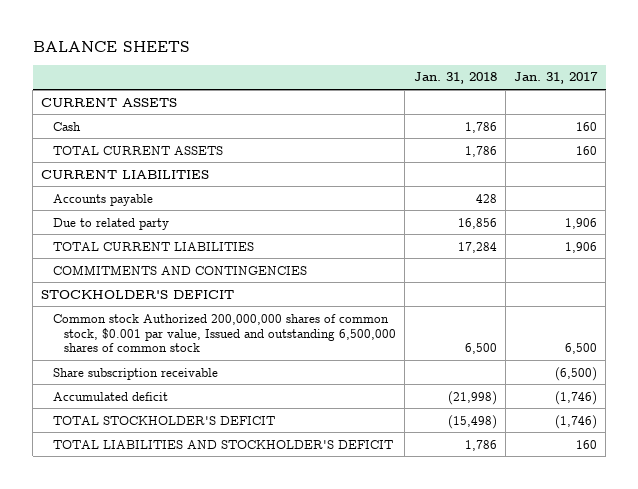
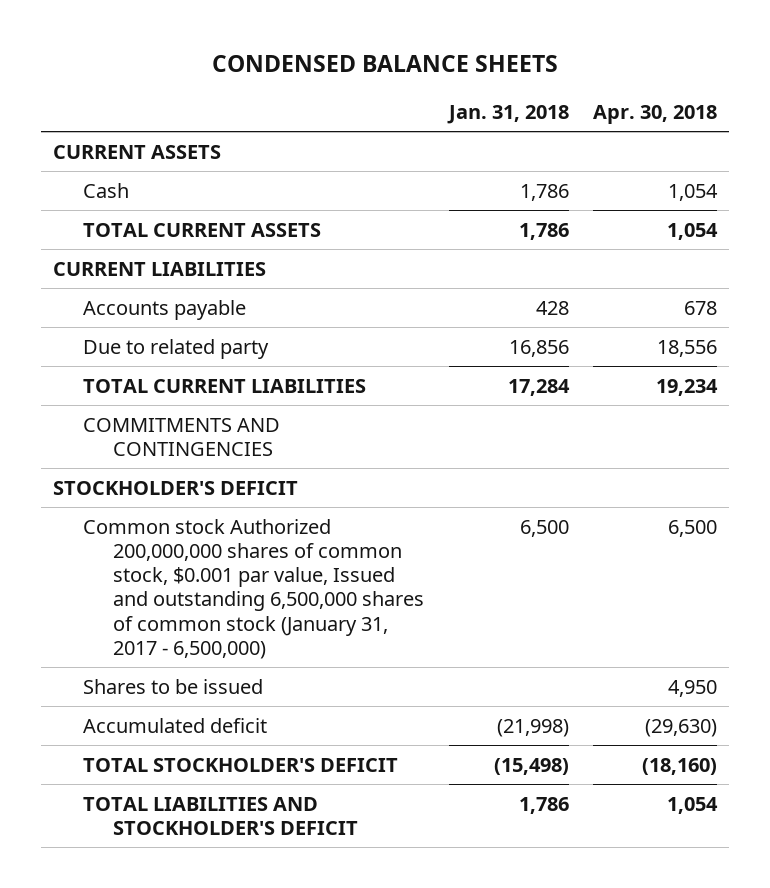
- BALANCE SHEETS
+ CONDENSED BALANCE SHEETS
- | Jan. 31, 2018 | Jan. 31, 2017
+ | Jan. 31, 2018 | Apr. 30, 2018
- Common stock Authorized 200,000,000 shares of common stock, $0.001 par value, Issued and outstanding 6,500,000 shares of common stock | 6,500 | 6,500
- Share subscription receivable | | (6,500)
+ Common stock Authorized 200,000,000 shares of common stock, $0.001 par value, Issued and outstanding 6,500,000 shares of common stock (January 31, 2017 - 6,500,000) | 6,500 | 6,500
+ Shares to be issued | | 4,950

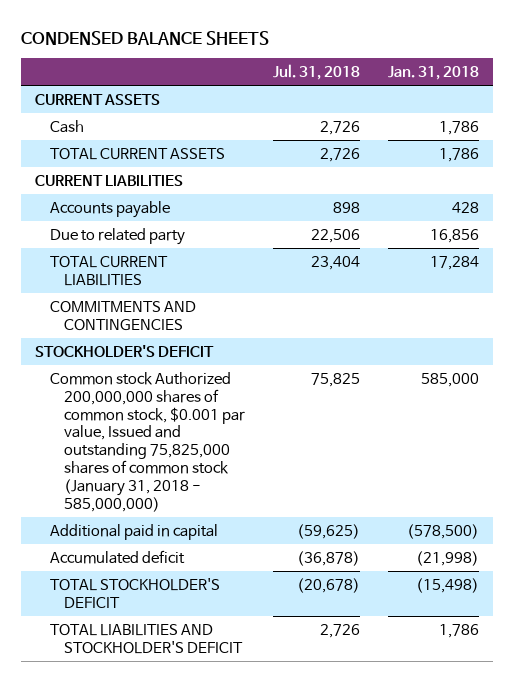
- | Jan. 31, 2018 | Apr. 30, 2018
+ | Jul. 31, 2018 | Jan. 31, 2018
- Common stock Authorized 200,000,000 shares of common stock, $0.001 par value, Issued and outstanding 6,500,000 shares of common stock (January 31, 2017 - 6,500,000) | 6,500 | 6,500
- Shares to be issued | | 4,950
+ Common stock Authorized 200,000,000 shares of common stock, $0.001 par value, Issued and outstanding 75,825,000 shares of common stock (January 31, 2018 - 585,000,000) | 75,825 | 585,000
+ Additional paid in capital | (59,625) | (578,500)

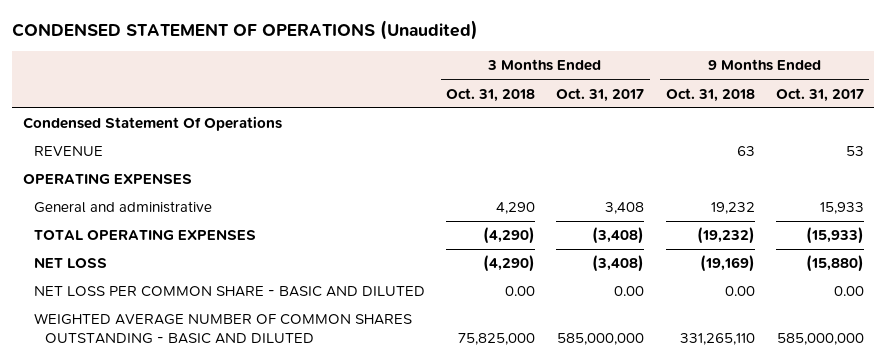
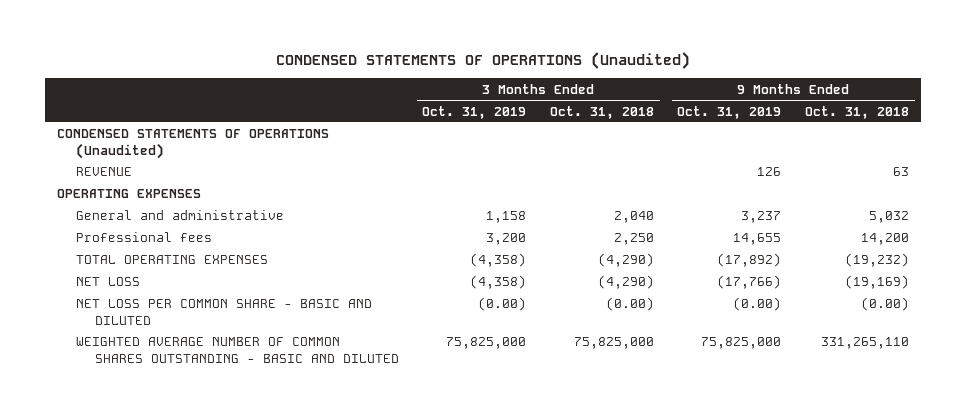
- CONDENSED STATEMENT OF OPERATIONS (Unaudited)
+ CONDENSED STATEMENTS OF OPERATIONS (Unaudited)
- | 3 Months Ended Oct. 31, 2018 | 3 Months Ended Oct. 31, 2017 | 9 Months Ended Oct. 31, 2018 | 9 Months Ended Oct. 31, 2017
+ | 3 Months Ended Oct. 31, 2019 | 3 Months Ended Oct. 31, 2018 | 9 Months Ended Oct. 31, 2019 | 9 Months Ended Oct. 31, 2018
- Condensed Statement Of Operations
+ CONDENSED STATEMENTS OF OPERATIONS (Unaudited)
- General and administrative | 4,290 | 3,408 | 19,232 | 15,933
+ General and administrative | 1,158 | 2,040 | 3,237 | 5,032
+ Professional fees | 3,200 | 2,250 | 14,655 | 14,200
- NET LOSS PER COMMON SHARE - BASIC AND DILUTED | 0.00 | 0.00 | 0.00 | 0.00
+ NET LOSS PER COMMON SHARE - BASIC AND DILUTED | (0.00) | (0.00) | (0.00) | (0.00)

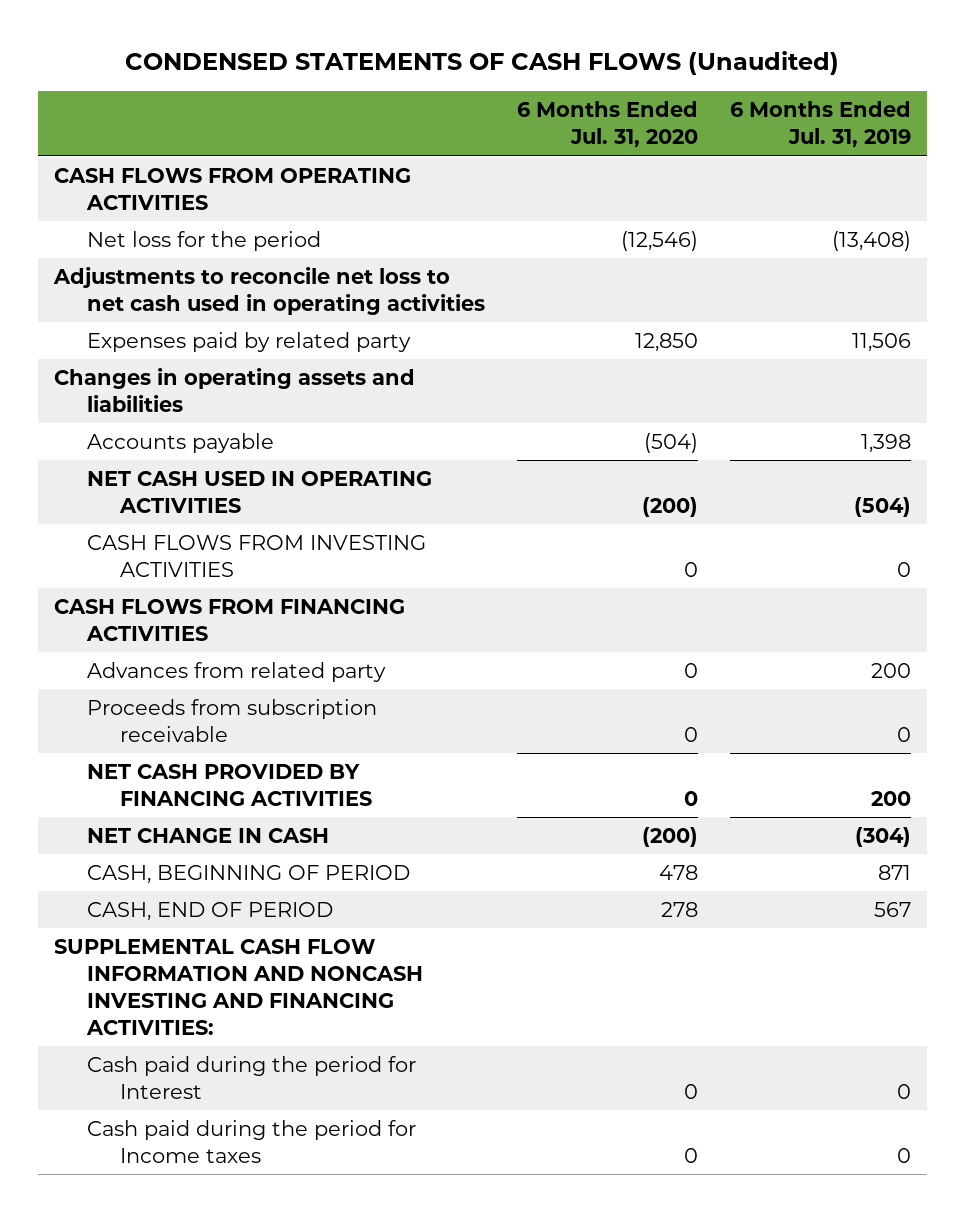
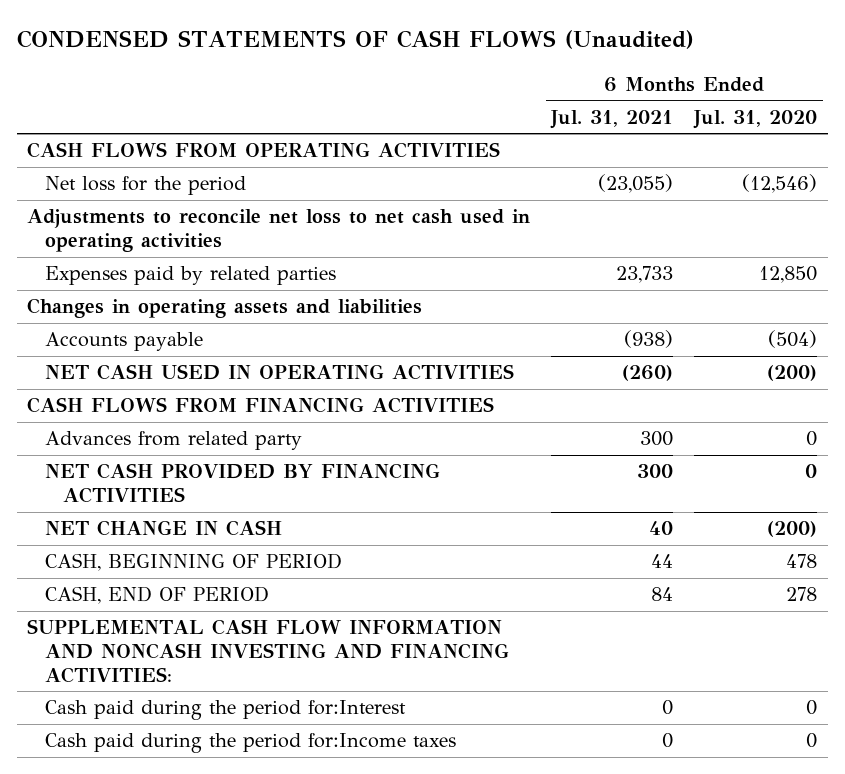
- | 6 Months Ended Jul. 31, 2020 | 6 Months Ended Jul. 31, 2019
+ | 6 Months Ended Jul. 31, 2021 | 6 Months Ended Jul. 31, 2020
- Expenses paid by related party | 12,850 | 11,506
+ Expenses paid by related parties | 23,733 | 12,850
- CASH FLOWS FROM INVESTING ACTIVITIES | 0 | 0
- Proceeds from subscription receivable | 0 | 0
- Cash paid during the period for Interest | 0 | 0
- Cash paid during the period for Income taxes | 0 | 0
+ Cash paid during the period for:Interest | 0 | 0
+ Cash paid during the period for:Income taxes | 0 | 0

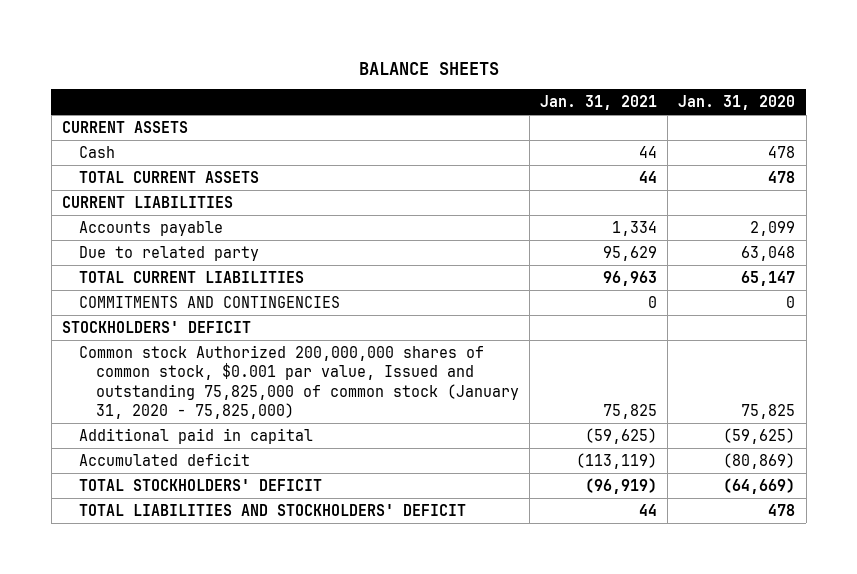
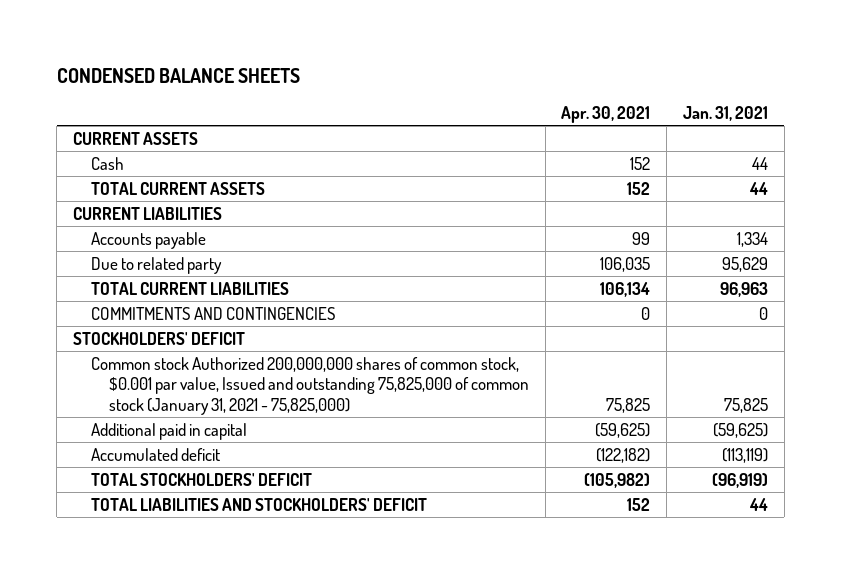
- BALANCE SHEETS
+ CONDENSED BALANCE SHEETS
- | Jan. 31, 2021 | Jan. 31, 2020
+ | Apr. 30, 2021 | Jan. 31, 2021
- Common stock Authorized 200,000,000 shares of common stock, $0.001 par value, Issued and outstanding 75,825,000 of common stock (January 31, 2020 - 75,825,000) | 75,825 | 75,825
+ Common stock Authorized 200,000,000 shares of common stock, $0.001 par value, Issued and outstanding 75,825,000 of common stock (January 31, 2021 - 75,825,000) | 75,825 | 75,825

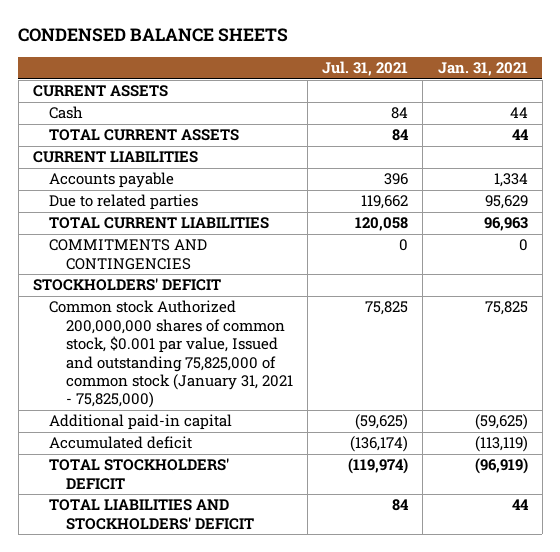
- | Apr. 30, 2021 | Jan. 31, 2021
+ | Jul. 31, 2021 | Jan. 31, 2021
- Due to related party | 106,035 | 95,629
+ Due to related parties | 119,662 | 95,629
- Additional paid in capital | (59,625) | (59,625)
+ Additional paid-in capital | (59,625) | (59,625)

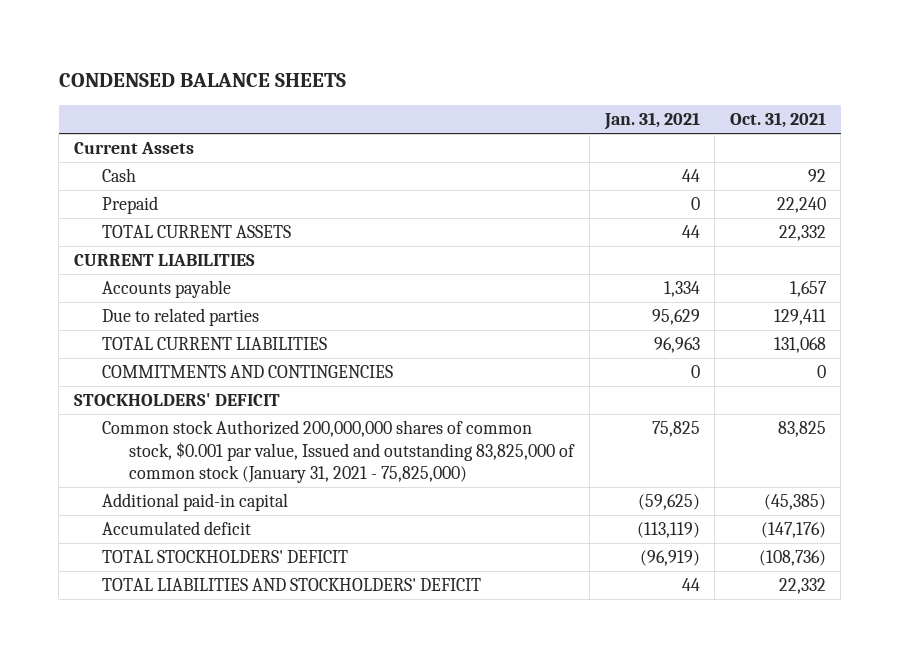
- | Jul. 31, 2021 | Jan. 31, 2021
+ | Jan. 31, 2021 | Oct. 31, 2021
- CURRENT ASSETS
+ Current Assets
+ Prepaid | 0 | 22,240
- Common stock Authorized 200,000,000 shares of common stock, $0.001 par value, Issued and outstanding 75,825,000 of common stock (January 31, 2021 - 75,825,000) | 75,825 | 75,825
+ Common stock Authorized 200,000,000 shares of common stock, $0.001 par value, Issued and outstanding 83,825,000 of common stock (January 31, 2021 - 75,825,000) | 75,825 | 83,825

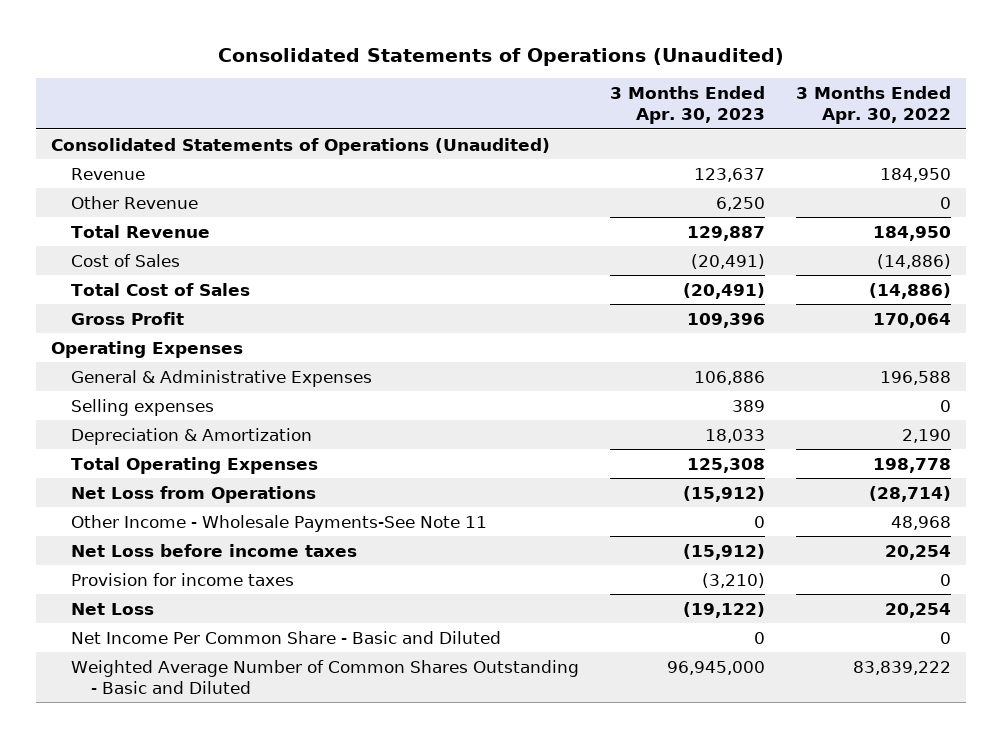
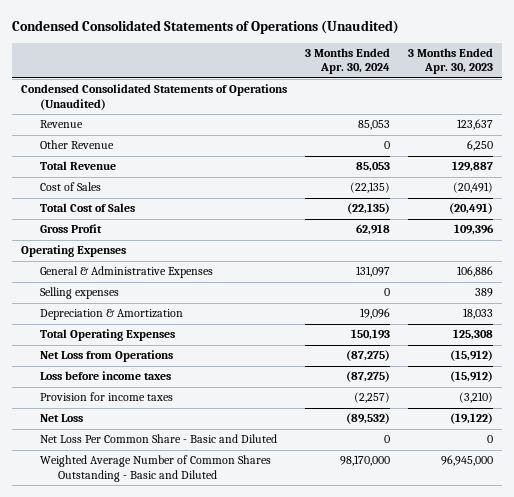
- Consolidated Statements of Operations (Unaudited)
+ Condensed Consolidated Statements of Operations (Unaudited)
- | 3 Months Ended Apr. 30, 2023 | 3 Months Ended Apr. 30, 2022
+ | 3 Months Ended Apr. 30, 2024 | 3 Months Ended Apr. 30, 2023
- Consolidated Statements of Operations (Unaudited)
+ Condensed Consolidated Statements of Operations (Unaudited)
- Other Income - Wholesale Payments-See Note 11 | 0 | 48,968
- Net Loss before income taxes | (15,912) | 20,254
+ Loss before income taxes | (87,275) | (15,912)
- Net Income Per Common Share - Basic and Diluted | 0 | 0
+ Net Loss Per Common Share - Basic and Diluted | 0 | 0

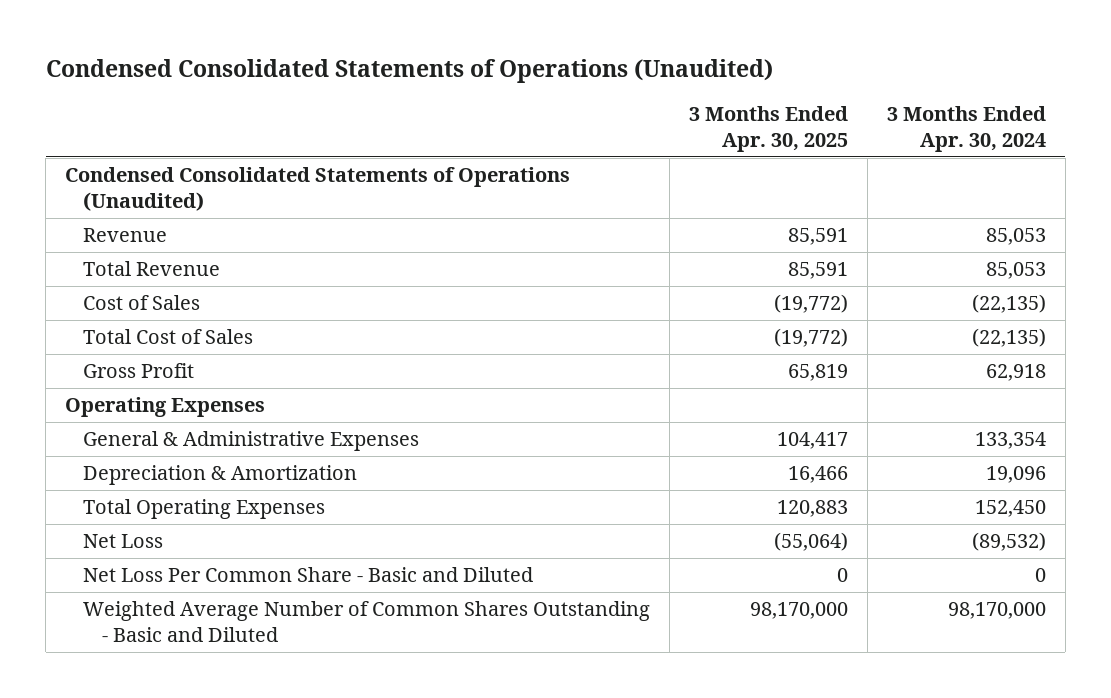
- | 3 Months Ended Apr. 30, 2024 | 3 Months Ended Apr. 30, 2023
+ | 3 Months Ended Apr. 30, 2025 | 3 Months Ended Apr. 30, 2024
- Other Revenue | 0 | 6,250
- General & Administrative Expenses | 131,097 | 106,886
- Selling expenses | 0 | 389
+ General & Administrative Expenses | 104,417 | 133,354
- Total Operating Expenses | 150,193 | 125,308
- Net Loss from Operations | (87,275) | (15,912)
- Loss before income taxes | (87,275) | (15,912)
- Provision for income taxes | (2,257) | (3,210)
+ Total Operating Expenses | 120,883 | 152,450

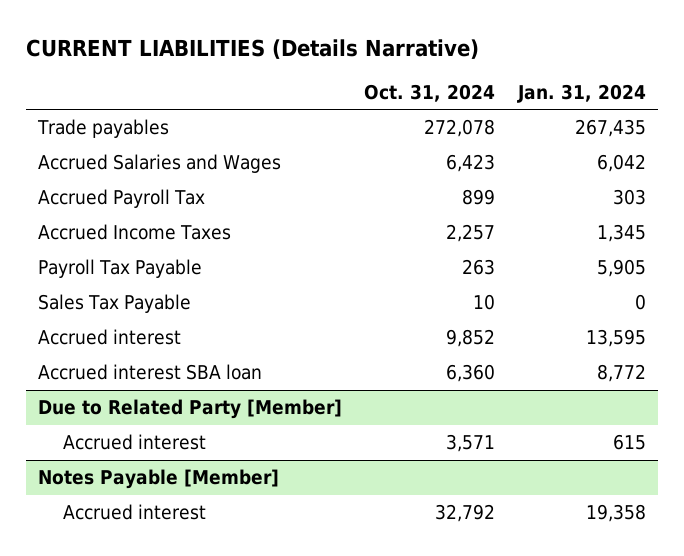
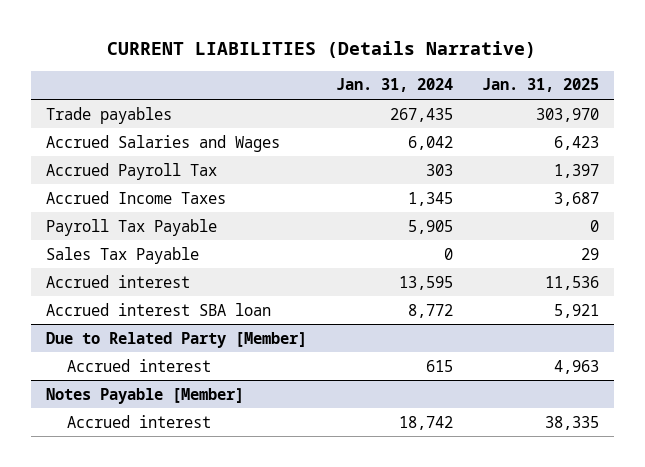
- | Oct. 31, 2024 | Jan. 31, 2024
+ | Jan. 31, 2024 | Jan. 31, 2025
@ Notes Payable [Member]
- Accrued interest | 32,792 | 19,358
+ Accrued interest | 18,742 | 38,335

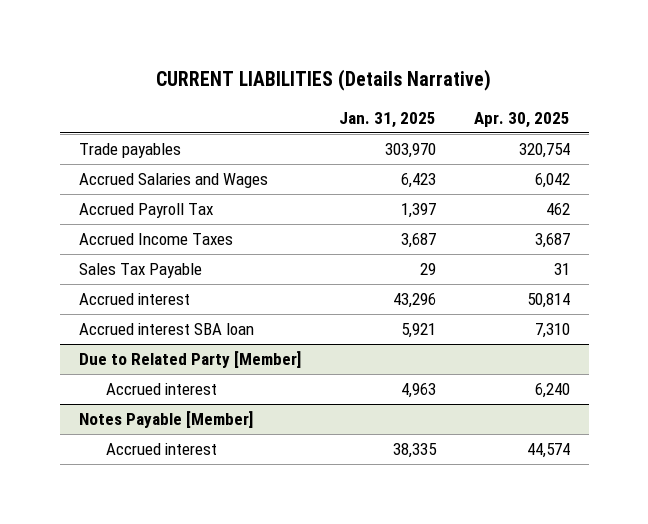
- | Jan. 31, 2024 | Jan. 31, 2025
+ | Jan. 31, 2025 | Apr. 30, 2025
- Payroll Tax Payable | 5,905 | 0
- Accrued interest | 13,595 | 11,536
+ Accrued interest | 43,296 | 50,814

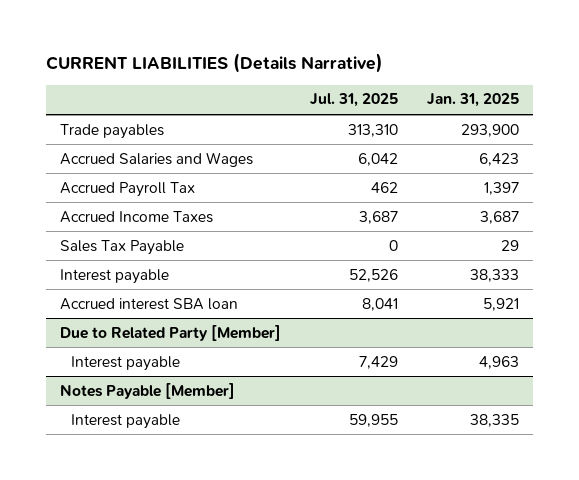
- | Jan. 31, 2025 | Apr. 30, 2025
+ | Jul. 31, 2025 | Jan. 31, 2025
- Trade payables | 303,970 | 320,754
+ Trade payables | 313,310 | 293,900
- Accrued interest | 43,296 | 50,814
+ Interest payable | 52,526 | 38,333
@ Due to Related Party [Member]
- Accrued interest | 4,963 | 6,240
+ Interest payable | 7,429 | 4,963
@ Notes Payable [Member]
- Accrued interest | 38,335 | 44,574
+ Interest payable | 59,955 | 38,335

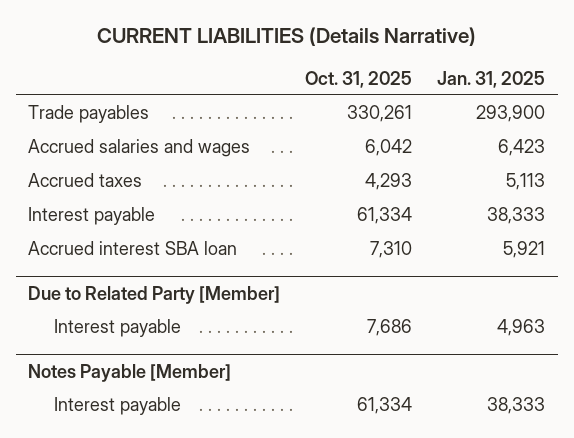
- | Jul. 31, 2025 | Jan. 31, 2025
+ | Oct. 31, 2025 | Jan. 31, 2025
- Accrued Salaries and Wages | 6,042 | 6,423
- Accrued Payroll Tax | 462 | 1,397
- Accrued Income Taxes | 3,687 | 3,687
- Sales Tax Payable | 0 | 29
+ Accrued salaries and wages | 6,042 | 6,423
+ Accrued taxes | 4,293 | 5,113
@ Notes Payable [Member]
- Interest payable | 59,955 | 38,335
+ Interest payable | 61,334 | 38,333

